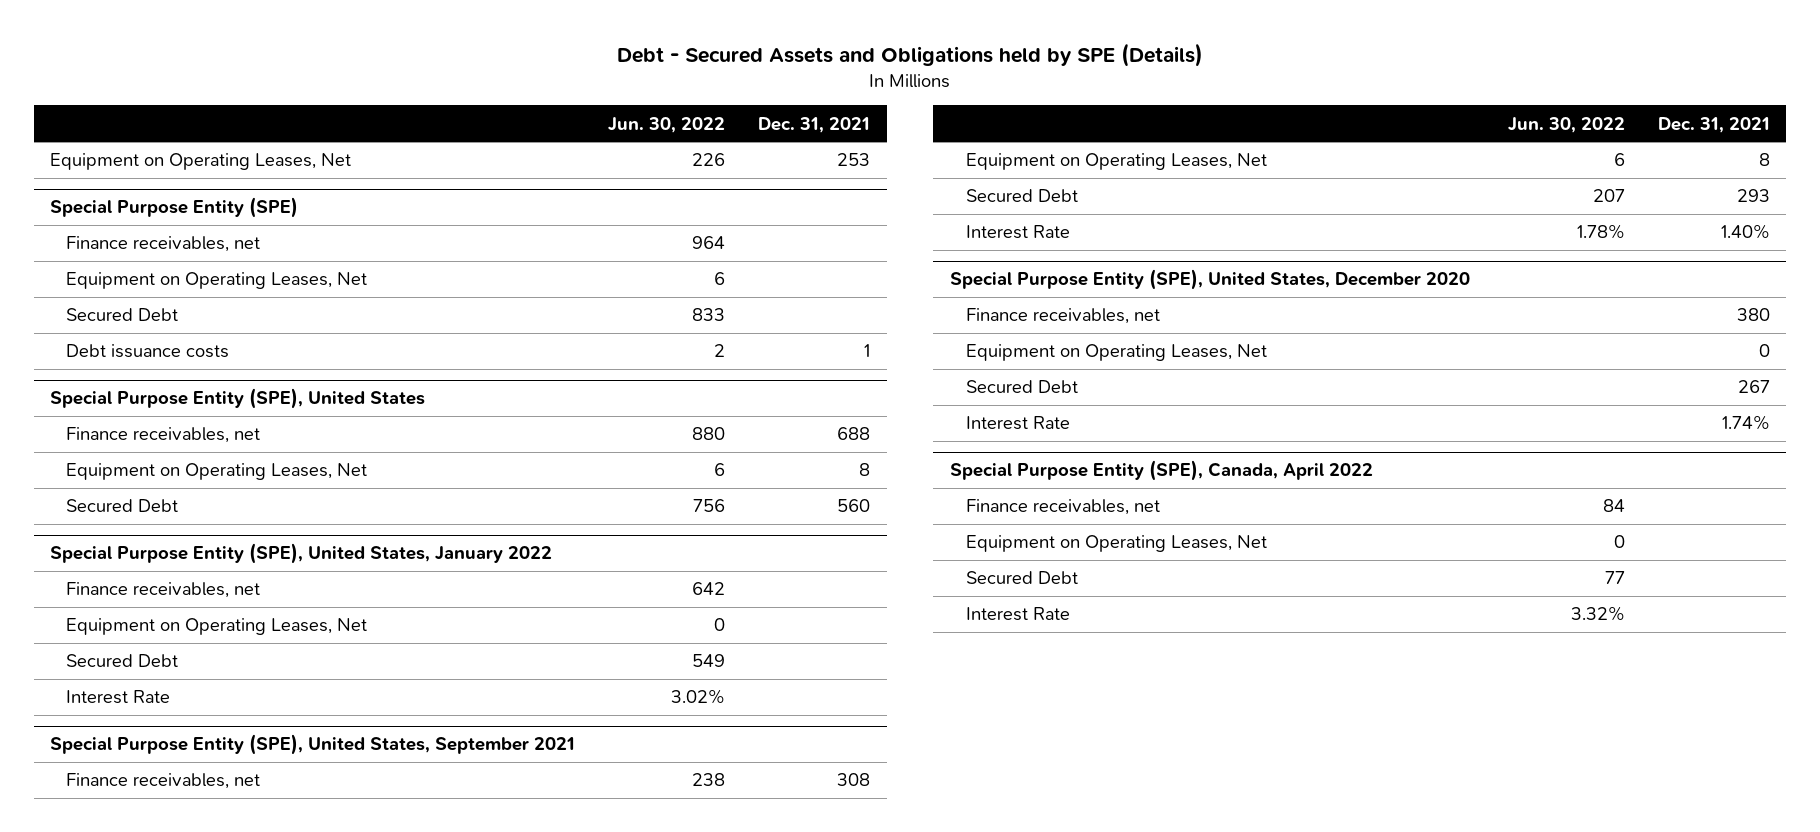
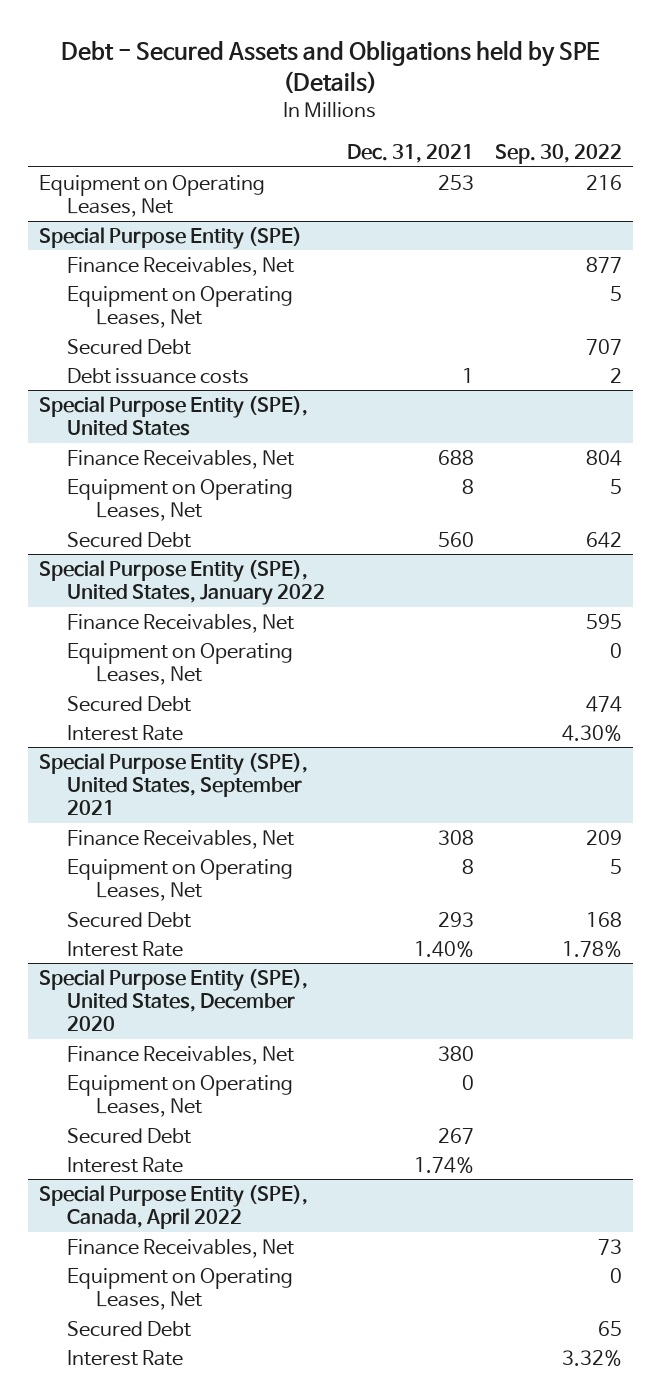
- | Jun. 30, 2022 | Dec. 31, 2021
+ | Dec. 31, 2021 | Sep. 30, 2022
@ Special Purpose Entity (SPE)
- Finance receivables, net | 964 |
+ Finance Receivables, Net | | 877
@ Special Purpose Entity (SPE), United States
- Finance receivables, net | 880 | 688
+ Finance Receivables, Net | 688 | 804
@ Special Purpose Entity (SPE), United States, January 2022
- Finance receivables, net | 642 |
+ Finance Receivables, Net | | 595
@ Special Purpose Entity (SPE), United States, September 2021
- Finance receivables, net | 238 | 308
+ Finance Receivables, Net | 308 | 209
@ Special Purpose Entity (SPE), United States, December 2020
- Finance receivables, net | | 380
+ Finance Receivables, Net | 380 |
@ Special Purpose Entity (SPE), Canada, April 2022
- Finance receivables, net | 84 |
+ Finance Receivables, Net | | 73

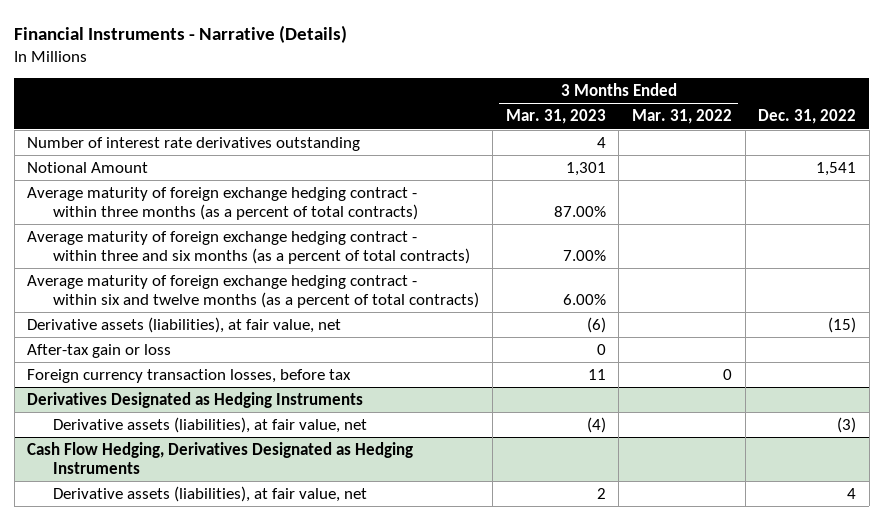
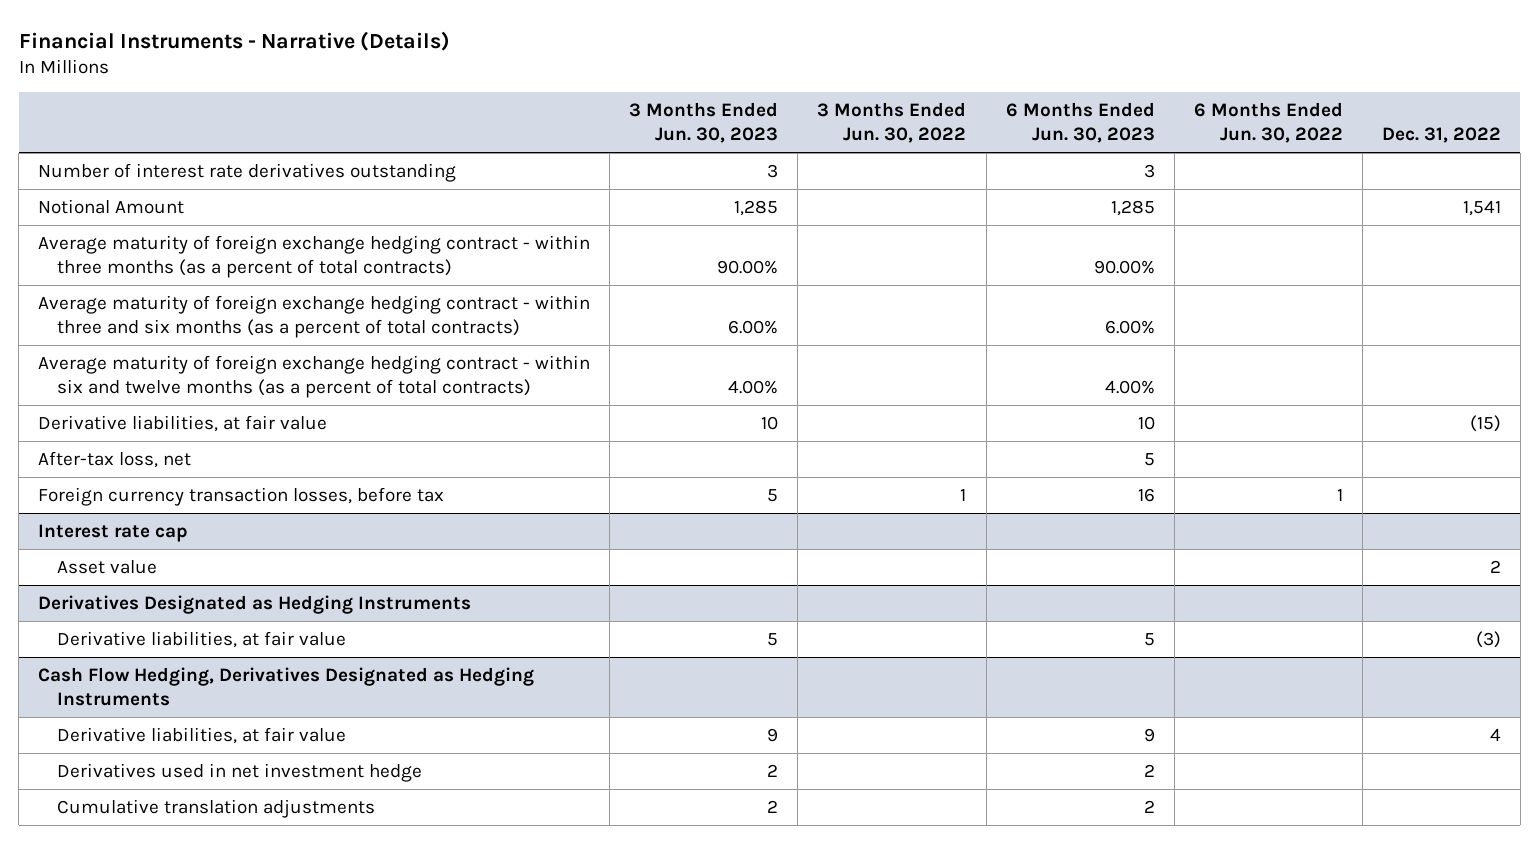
- | 3 Months Ended Mar. 31, 2023 | 3 Months Ended Mar. 31, 2022 | Dec. 31, 2022
+ | 3 Months Ended Jun. 30, 2023 | 3 Months Ended Jun. 30, 2022 | 6 Months Ended Jun. 30, 2023 | 6 Months Ended Jun. 30, 2022 | Dec. 31, 2022
- Derivative assets (liabilities), at fair value, net | (6) | | (15)
- After-tax gain or loss | 0 | |
+ Derivative liabilities, at fair value | 10 | | 10 | | (15)
+ After-tax loss, net | | | 5 | |
+ Interest rate cap
+ Asset value | | | | | 2
@ Derivatives Designated as Hedging Instruments
- Derivative assets (liabilities), at fair value, net | (4) | | (3)
+ Derivative liabilities, at fair value | 5 | | 5 | | (3)
@ Cash Flow Hedging, Derivatives Designated as Hedging Instruments
- Derivative assets (liabilities), at fair value, net | 2 | | 4
+ Derivative liabilities, at fair value | 9 | | 9 | | 4
+ Derivatives used in net investment hedge | 2 | | 2 | |
+ Cumulative translation adjustments | 2 | | 2 | |

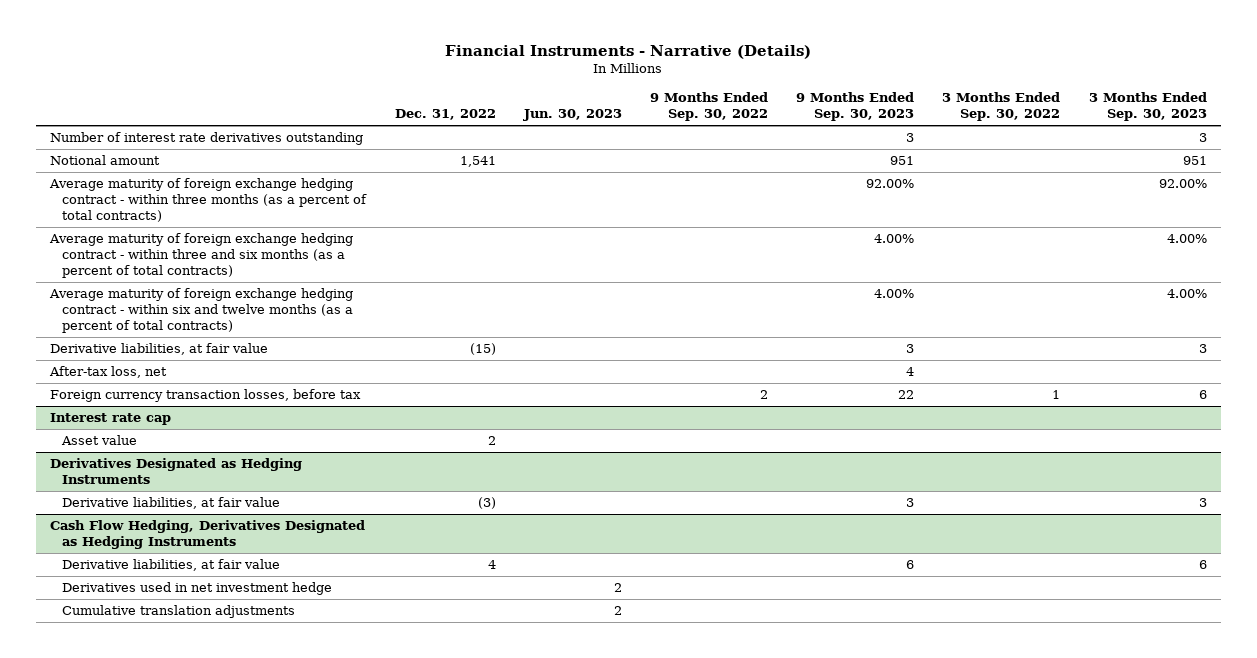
- | 3 Months Ended Jun. 30, 2023 | 3 Months Ended Jun. 30, 2022 | 6 Months Ended Jun. 30, 2023 | 6 Months Ended Jun. 30, 2022 | Dec. 31, 2022
+ | Dec. 31, 2022 | Jun. 30, 2023 | 9 Months Ended Sep. 30, 2022 | 9 Months Ended Sep. 30, 2023 | 3 Months Ended Sep. 30, 2022 | 3 Months Ended Sep. 30, 2023
- Notional Amount | 1,285 | | 1,285 | | 1,541
+ Notional amount | 1,541 | | | 951 | | 951

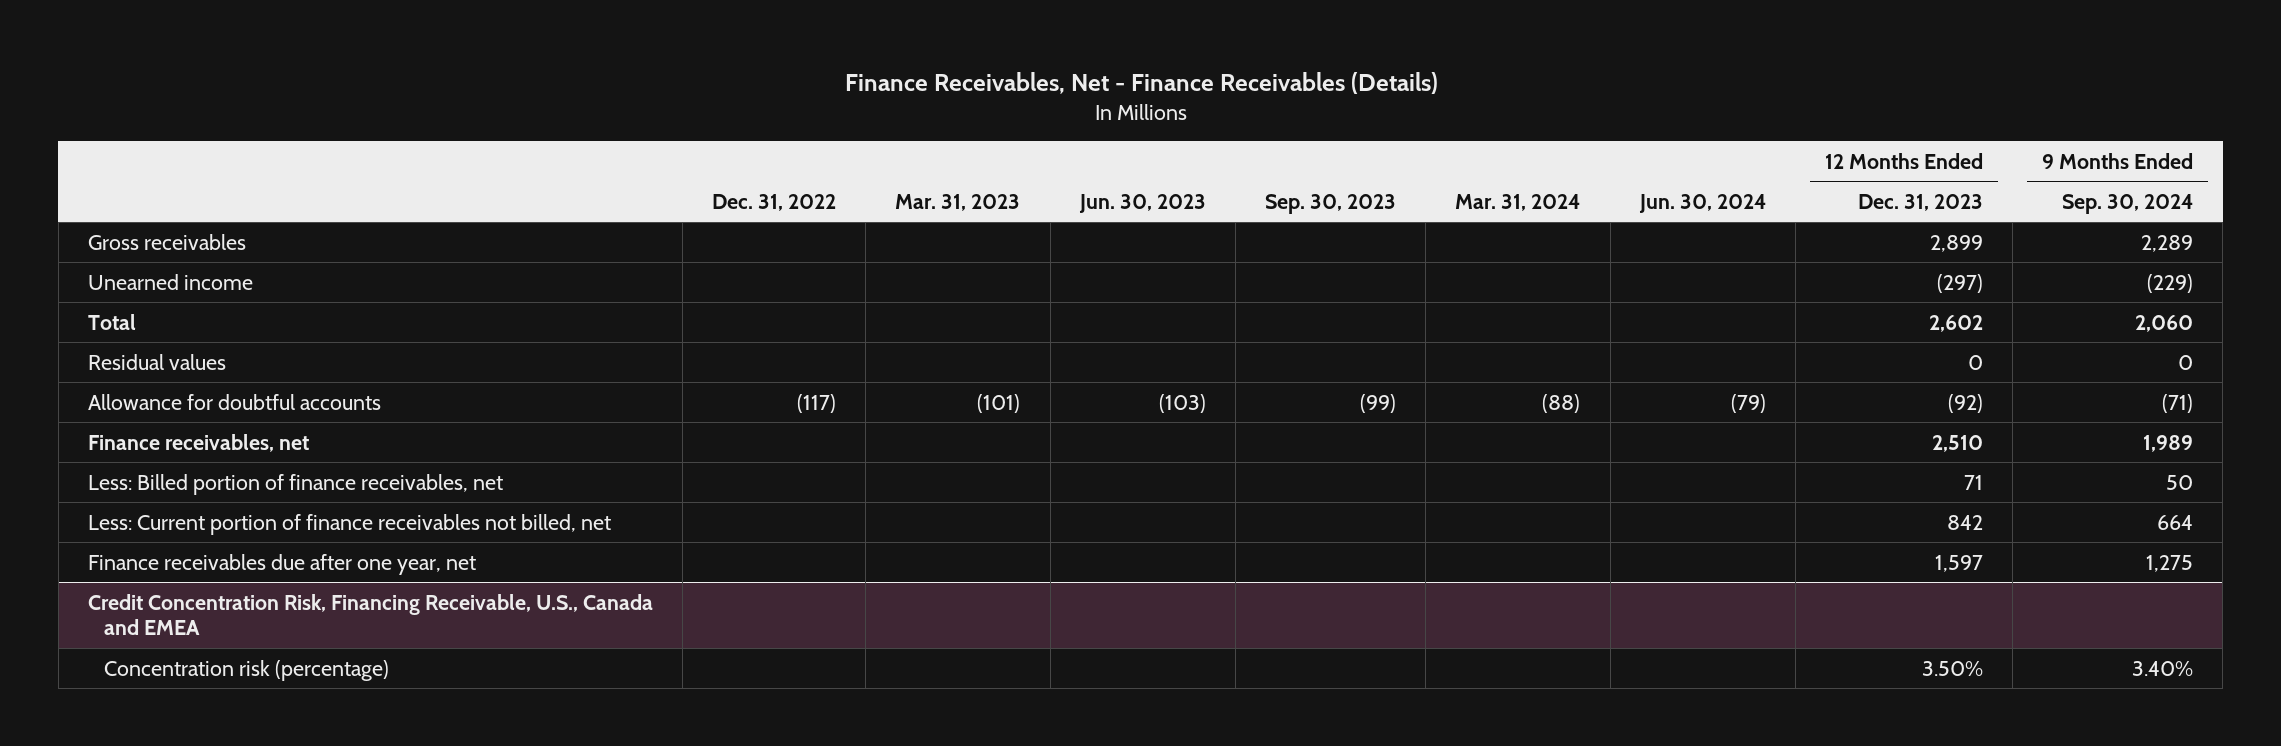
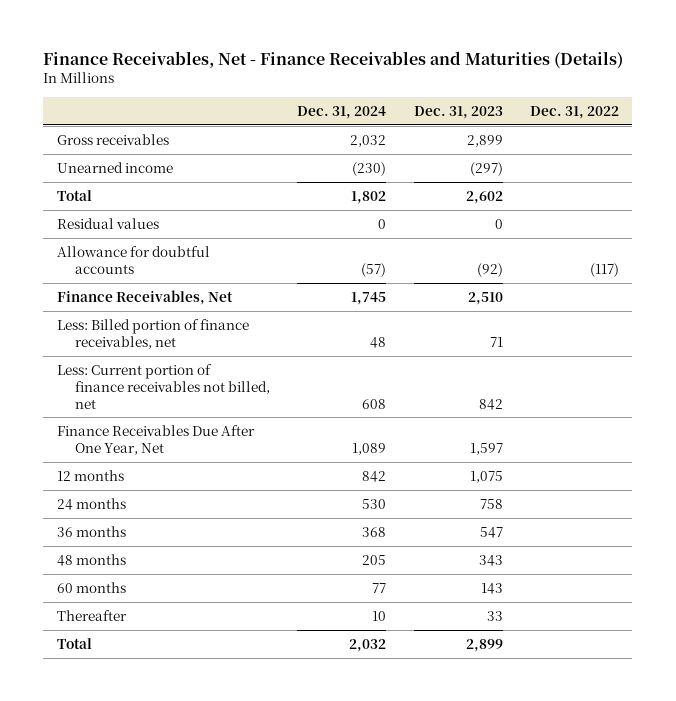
- Finance Receivables, Net - Finance Receivables (Details)
+ Finance Receivables, Net - Finance Receivables and Maturities (Details)
- | Dec. 31, 2022 | Mar. 31, 2023 | Jun. 30, 2023 | Sep. 30, 2023 | Mar. 31, 2024 | Jun. 30, 2024 | 12 Months Ended Dec. 31, 2023 | 9 Months Ended Sep. 30, 2024
+ | Dec. 31, 2024 | Dec. 31, 2023 | Dec. 31, 2022
- Finance receivables, net | | | | | | | 2,510 | 1,989
+ Finance Receivables, Net | 1,745 | 2,510 |
- Finance receivables due after one year, net | | | | | | | 1,597 | 1,275
- Credit Concentration Risk, Financing Receivable, U.S., Canada and EMEA
- Concentration risk (percentage) | | | | | | | 3.50% | 3.40%
+ Finance Receivables Due After One Year, Net | 1,089 | 1,597 |
+ 12 months | 842 | 1,075 |
+ 24 months | 530 | 758 |
+ 36 months | 368 | 547 |
+ 48 months | 205 | 343 |
+ 60 months | 77 | 143 |
+ Thereafter | 10 | 33 |
+ Total | 2,032 | 2,899 |

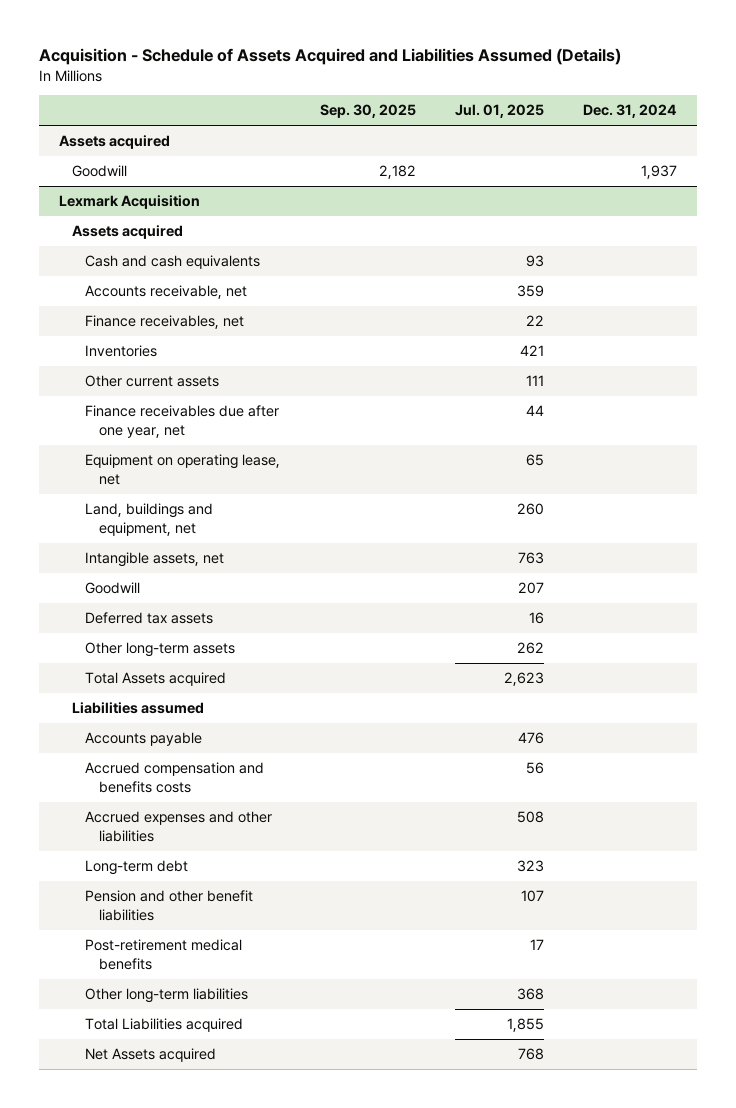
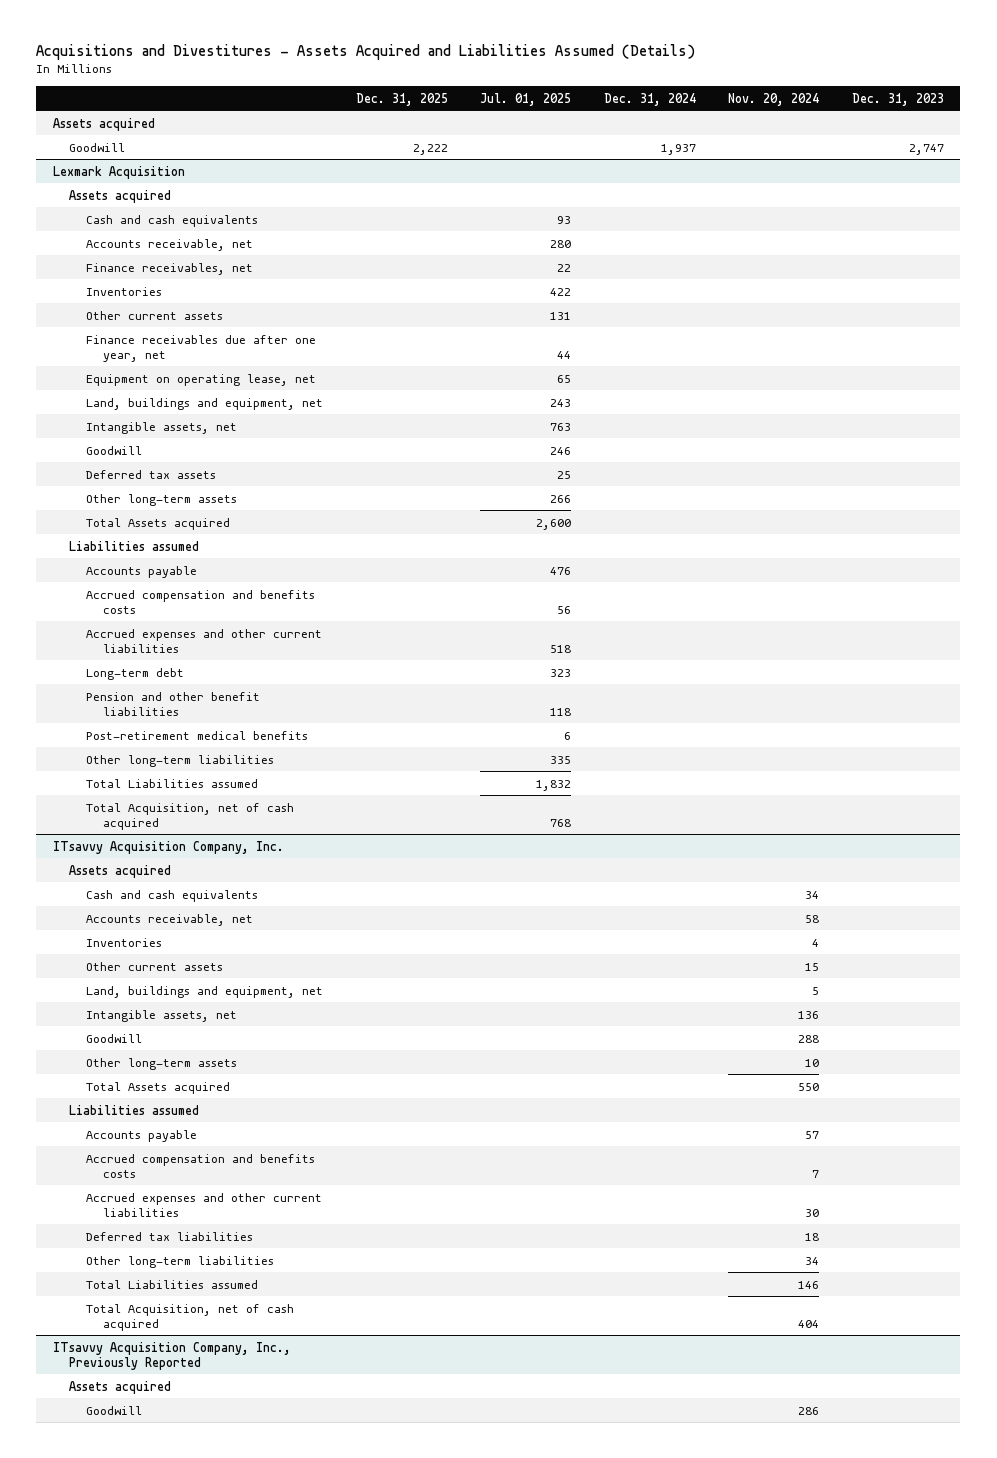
- Acquisition - Schedule of Assets Acquired and Liabilities Assumed (Details)
+ Acquisitions and Divestitures - Assets Acquired and Liabilities Assumed (Details)
- | Sep. 30, 2025 | Jul. 01, 2025 | Dec. 31, 2024
+ | Dec. 31, 2025 | Jul. 01, 2025 | Dec. 31, 2024 | Nov. 20, 2024 | Dec. 31, 2023
@ Lexmark Acquisition
- Accounts receivable, net | | 359 |
+ Accounts receivable, net | | 280 | | |
- Inventories | | 421 |
- Other current assets | | 111 |
+ Inventories | | 422 | | |
+ Other current assets | | 131 | | |
- Land, buildings and equipment, net | | 260 |
+ Land, buildings and equipment, net | | 243 | | |
- Goodwill | | 207 |
- Deferred tax assets | | 16 |
- Other long-term assets | | 262 |
- Total Assets acquired | | 2,623 |
+ Goodwill | | 246 | | |
+ Deferred tax assets | | 25 | | |
+ Other long-term assets | | 266 | | |
+ Total Assets acquired | | 2,600 | | |
- Accrued expenses and other liabilities | | 508 |
+ Accrued expenses and other current liabilities | | 518 | | |
- Pension and other benefit liabilities | | 107 |
- Post-retirement medical benefits | | 17 |
- Other long-term liabilities | | 368 |
- Total Liabilities acquired | | 1,855 |
- Net Assets acquired | | 768 |
+ Pension and other benefit liabilities | | 118 | | |
+ Post-retirement medical benefits | | 6 | | |
+ Other long-term liabilities | | 335 | | |
+ Total Liabilities assumed | | 1,832 | | |
+ Total Acquisition, net of cash acquired | | 768 | | |
+ ITsavvy Acquisition Company, Inc.
+ Assets acquired
+ Cash and cash equivalents | | | | 34 |
+ Accounts receivable, net | | | | 58 |
+ Inventories | | | | 4 |
+ Other current assets | | | | 15 |
+ Land, buildings and equipment, net | | | | 5 |
+ Intangible assets, net | | | | 136 |
+ Goodwill | | | | 288 |
+ Other long-term assets | | | | 10 |
+ Total Assets acquired | | | | 550 |
+ Liabilities assumed
+ Accounts payable | | | | 57 |
+ Accrued compensation and benefits costs | | | | 7 |
+ Accrued expenses and other current liabilities | | | | 30 |
+ Deferred tax liabilities | | | | 18 |
+ Other long-term liabilities | | | | 34 |
+ Total Liabilities assumed | | | | 146 |
+ Total Acquisition, net of cash acquired | | | | 404 |
+ ITsavvy Acquisition Company, Inc., Previously Reported
+ Assets acquired
+ Goodwill | | | | 286 |

